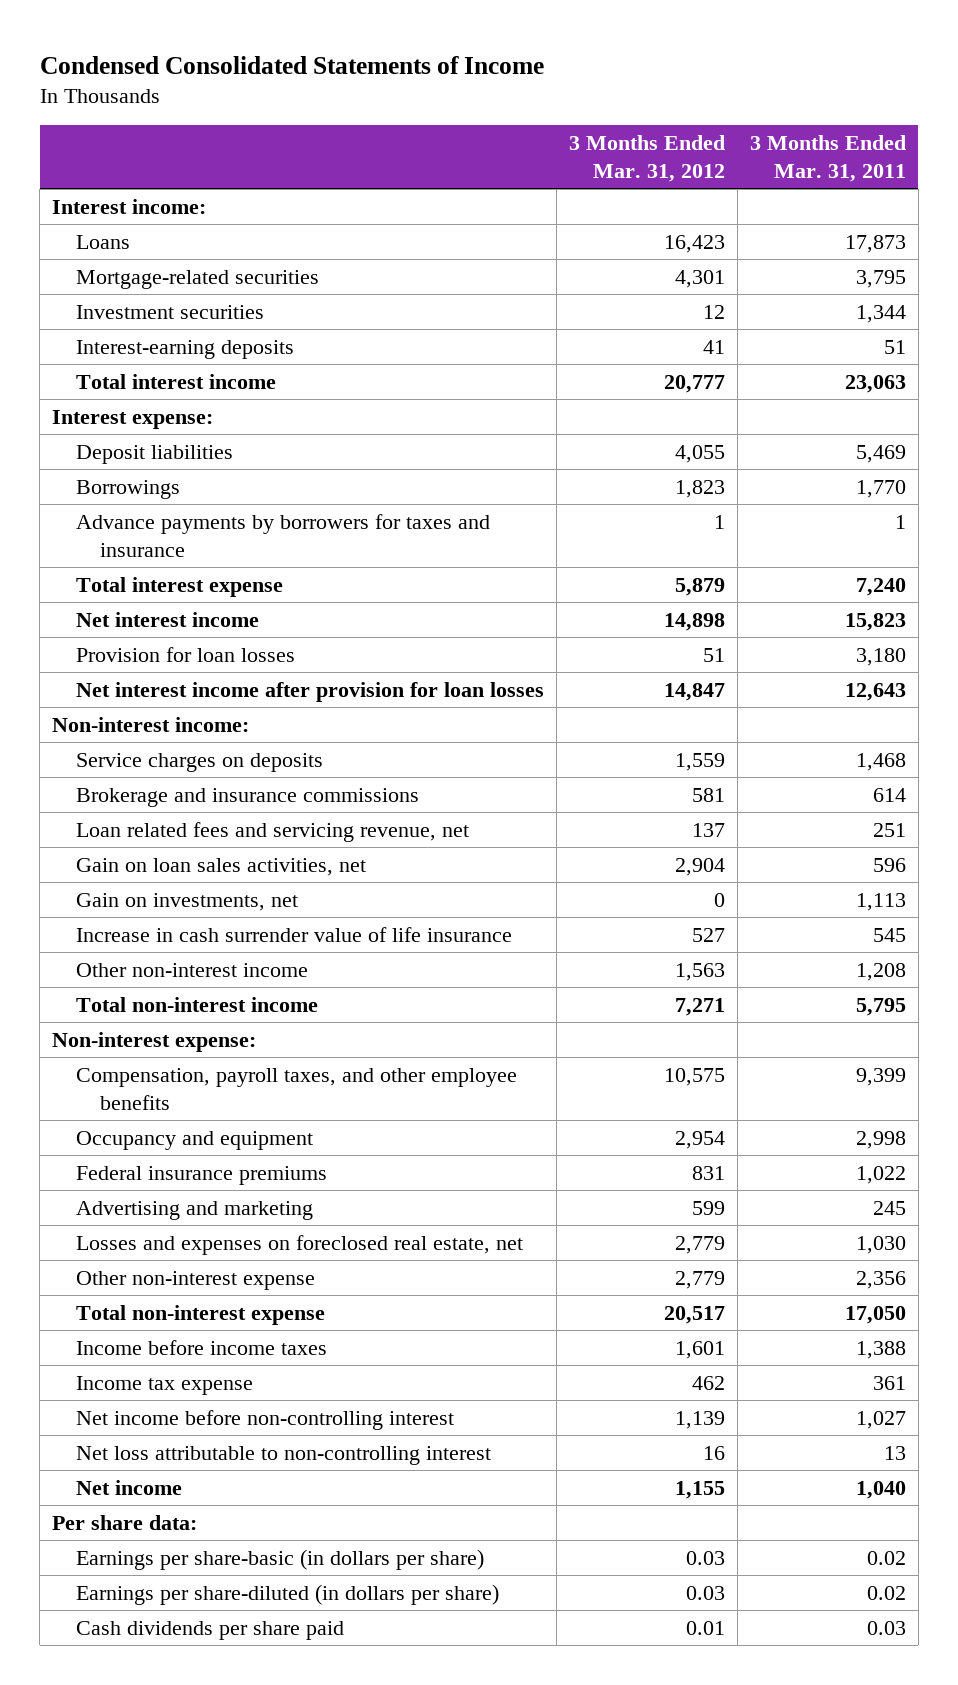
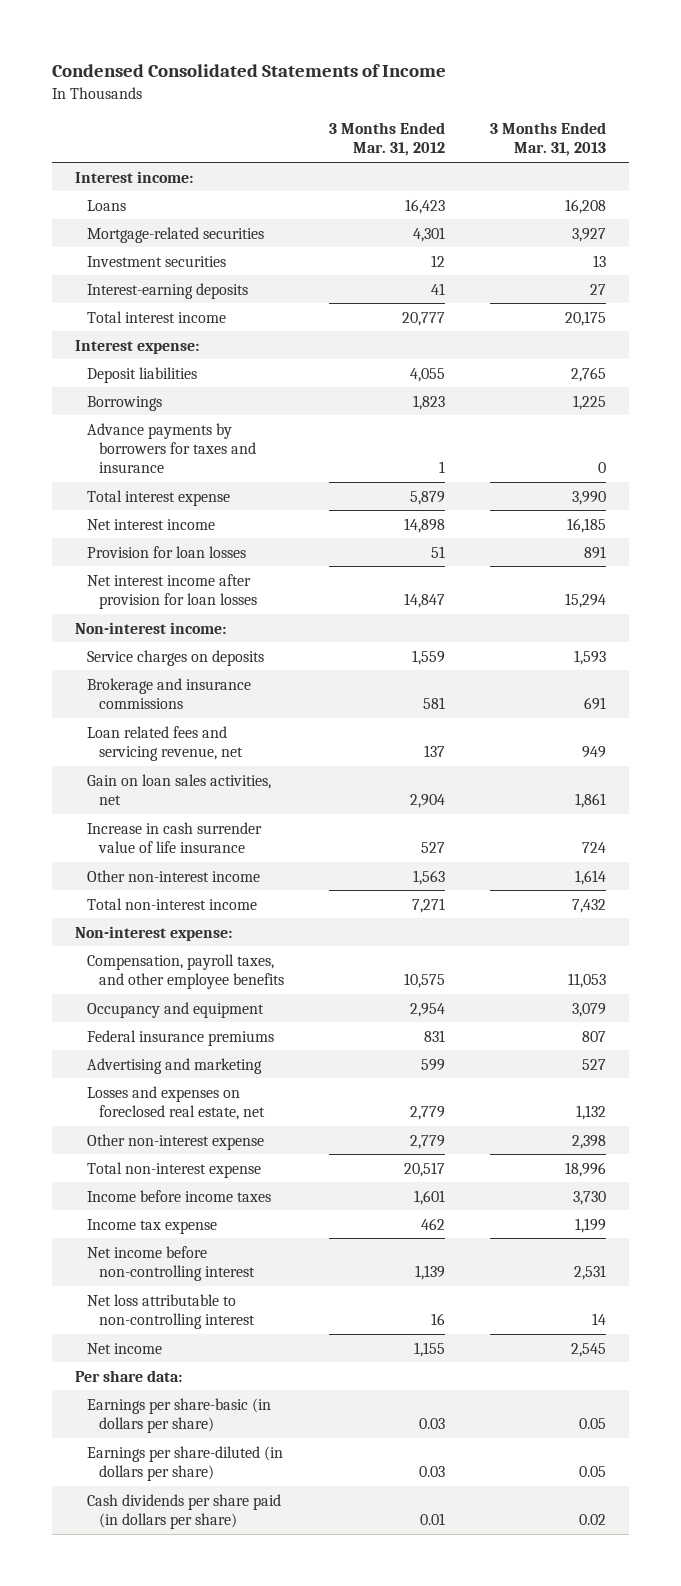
- | 3 Months Ended Mar. 31, 2012 | 3 Months Ended Mar. 31, 2011
+ | 3 Months Ended Mar. 31, 2012 | 3 Months Ended Mar. 31, 2013
- Gain on investments, net | 0 | 1,113
- Cash dividends per share paid | 0.01 | 0.03
+ Cash dividends per share paid (in dollars per share) | 0.01 | 0.02

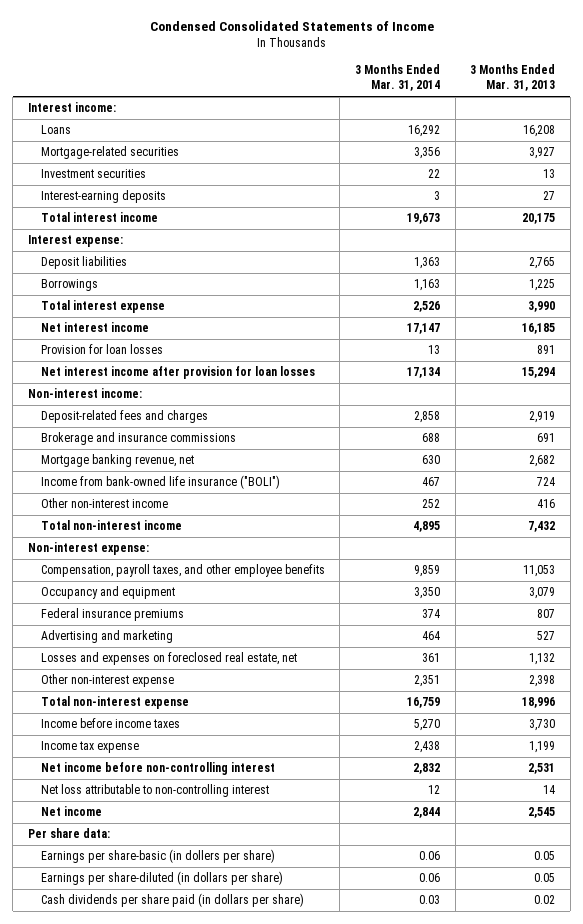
- | 3 Months Ended Mar. 31, 2012 | 3 Months Ended Mar. 31, 2013
+ | 3 Months Ended Mar. 31, 2014 | 3 Months Ended Mar. 31, 2013
- Advance payments by borrowers for taxes and insurance | 1 | 0
- Service charges on deposits | 1,559 | 1,593
+ Deposit-related fees and charges | 2,858 | 2,919
- Loan related fees and servicing revenue, net | 137 | 949
- Gain on loan sales activities, net | 2,904 | 1,861
- Increase in cash surrender value of life insurance | 527 | 724
- Other non-interest income | 1,563 | 1,614
+ Mortgage banking revenue, net | 630 | 2,682
+ Income from bank-owned life insurance ("BOLI") | 467 | 724
+ Other non-interest income | 252 | 416
- Earnings per share-basic (in dollars per share) | 0.03 | 0.05
+ Earnings per share-basic (in dollers per share) | 0.06 | 0.05

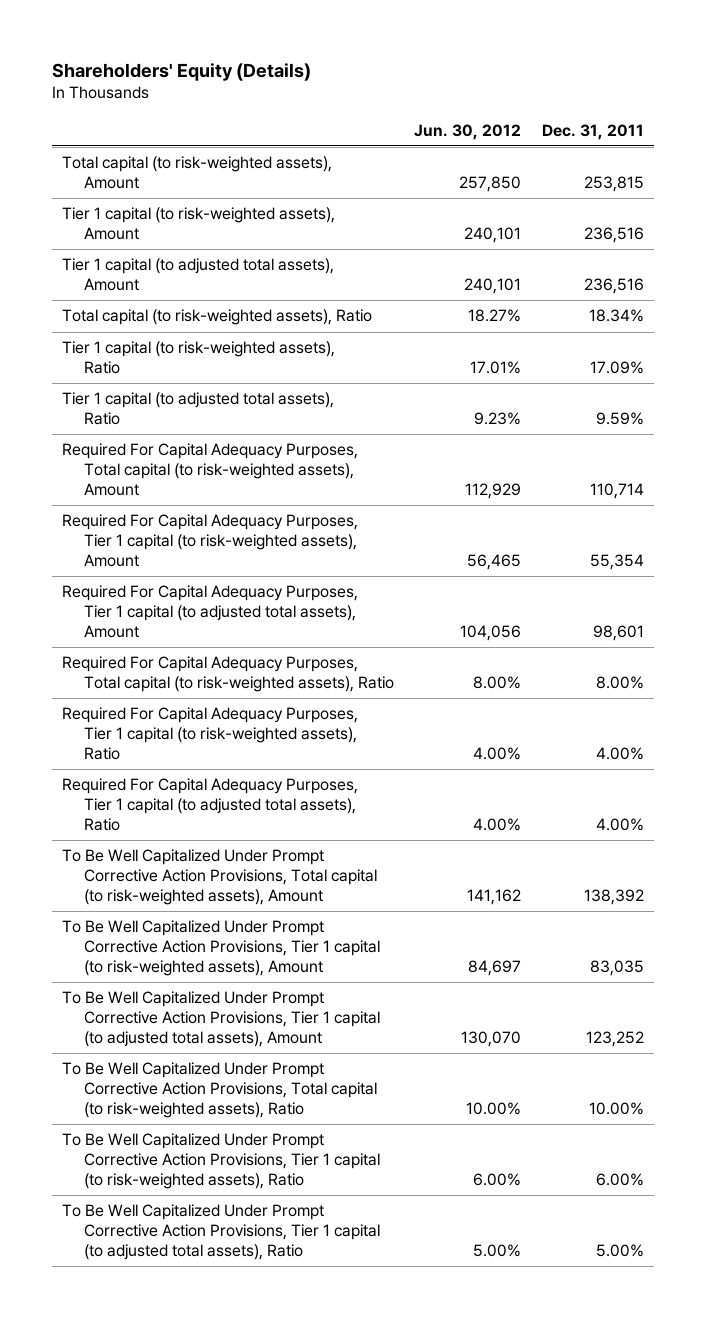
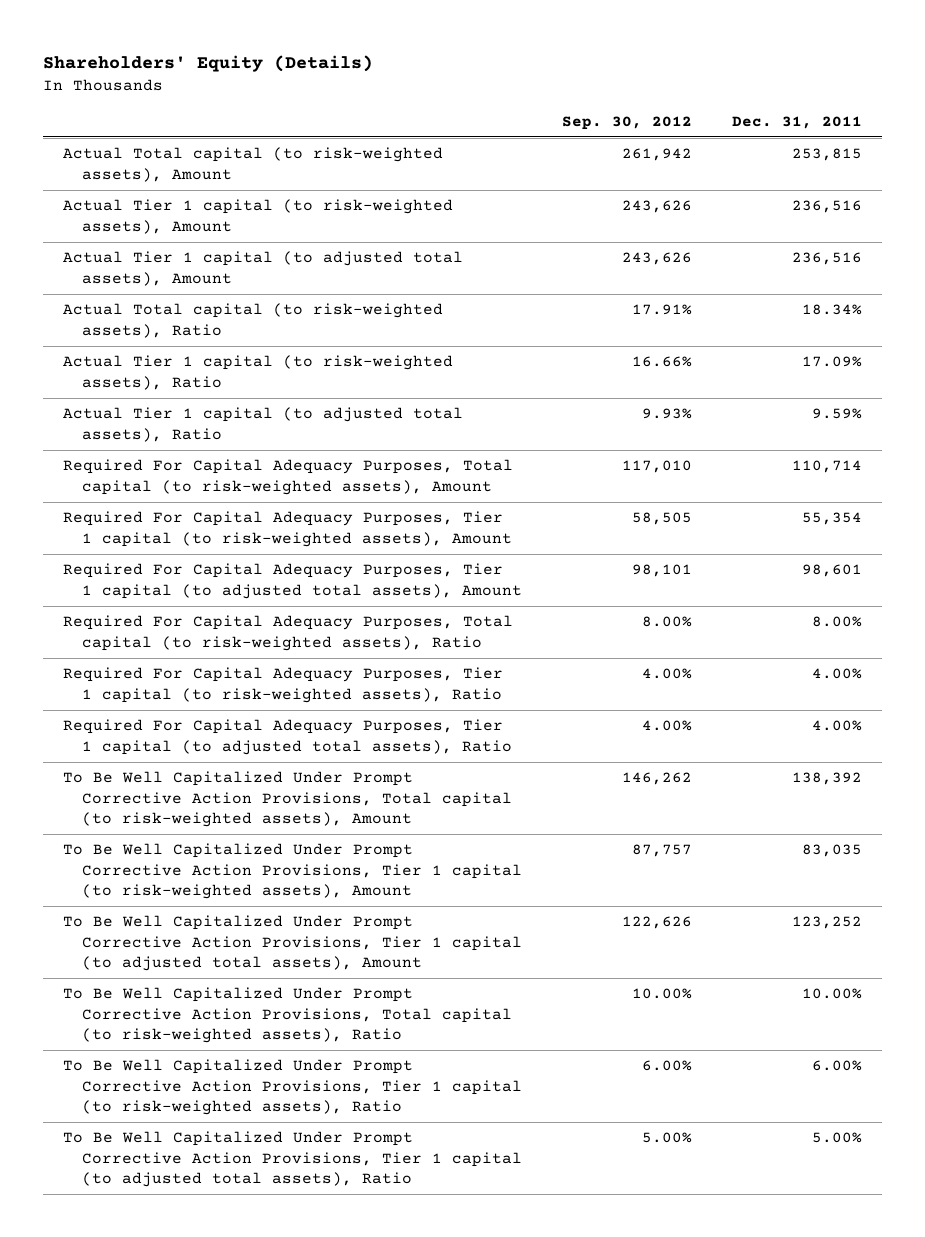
- | Jun. 30, 2012 | Dec. 31, 2011
+ | Sep. 30, 2012 | Dec. 31, 2011
- Total capital (to risk-weighted assets), Amount | 257,850 | 253,815
- Tier 1 capital (to risk-weighted assets), Amount | 240,101 | 236,516
- Tier 1 capital (to adjusted total assets), Amount | 240,101 | 236,516
- Total capital (to risk-weighted assets), Ratio | 18.27% | 18.34%
- Tier 1 capital (to risk-weighted assets), Ratio | 17.01% | 17.09%
- Tier 1 capital (to adjusted total assets), Ratio | 9.23% | 9.59%
+ Actual Total capital (to risk-weighted assets), Amount | 261,942 | 253,815
+ Actual Tier 1 capital (to risk-weighted assets), Amount | 243,626 | 236,516
+ Actual Tier 1 capital (to adjusted total assets), Amount | 243,626 | 236,516
+ Actual Total capital (to risk-weighted assets), Ratio | 17.91% | 18.34%
+ Actual Tier 1 capital (to risk-weighted assets), Ratio | 16.66% | 17.09%
+ Actual Tier 1 capital (to adjusted total assets), Ratio | 9.93% | 9.59%

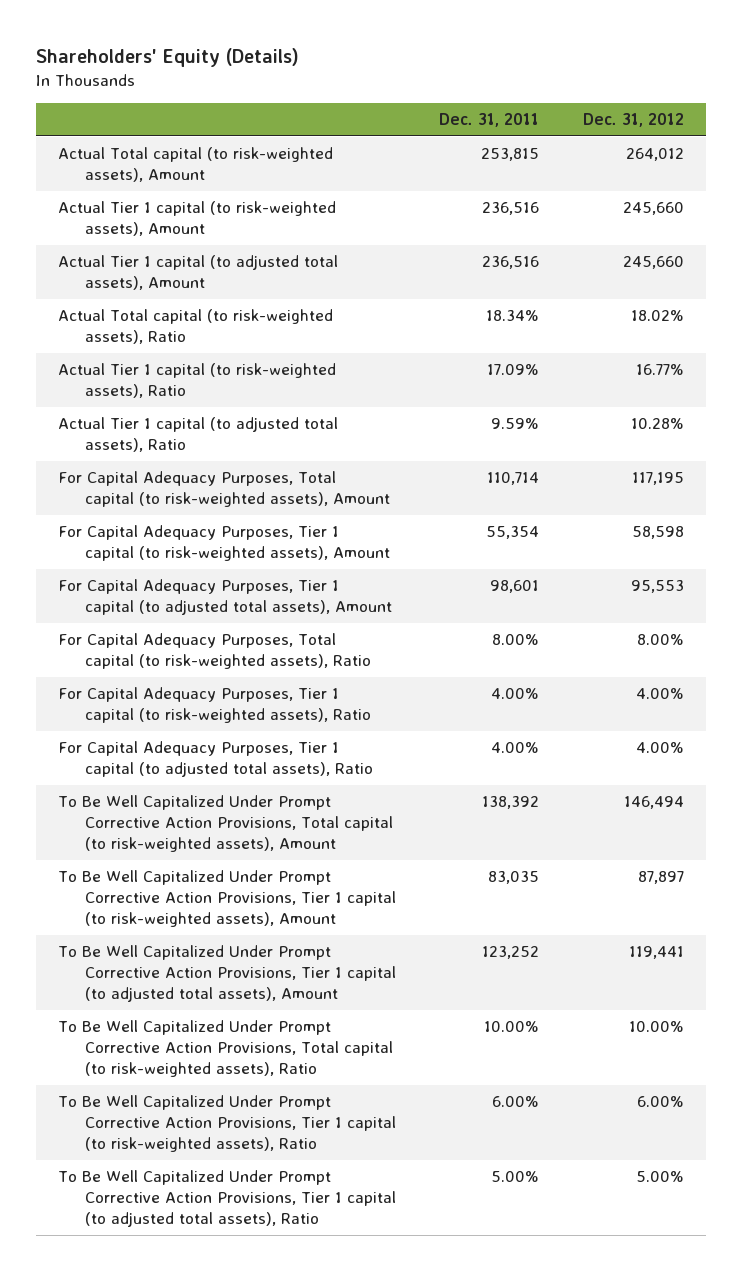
- | Sep. 30, 2012 | Dec. 31, 2011
+ | Dec. 31, 2011 | Dec. 31, 2012
- Required For Capital Adequacy Purposes, Total capital (to risk-weighted assets), Amount | 117,010 | 110,714
- Required For Capital Adequacy Purposes, Tier 1 capital (to risk-weighted assets), Amount | 58,505 | 55,354
- Required For Capital Adequacy Purposes, Tier 1 capital (to adjusted total assets), Amount | 98,101 | 98,601
- Required For Capital Adequacy Purposes, Total capital (to risk-weighted assets), Ratio | 8.00% | 8.00%
- Required For Capital Adequacy Purposes, Tier 1 capital (to risk-weighted assets), Ratio | 4.00% | 4.00%
- Required For Capital Adequacy Purposes, Tier 1 capital (to adjusted total assets), Ratio | 4.00% | 4.00%
+ For Capital Adequacy Purposes, Total capital (to risk-weighted assets), Amount | 110,714 | 117,195
+ For Capital Adequacy Purposes, Tier 1 capital (to risk-weighted assets), Amount | 55,354 | 58,598
+ For Capital Adequacy Purposes, Tier 1 capital (to adjusted total assets), Amount | 98,601 | 95,553
+ For Capital Adequacy Purposes, Total capital (to risk-weighted assets), Ratio | 8.00% | 8.00%
+ For Capital Adequacy Purposes, Tier 1 capital (to risk-weighted assets), Ratio | 4.00% | 4.00%
+ For Capital Adequacy Purposes, Tier 1 capital (to adjusted total assets), Ratio | 4.00% | 4.00%

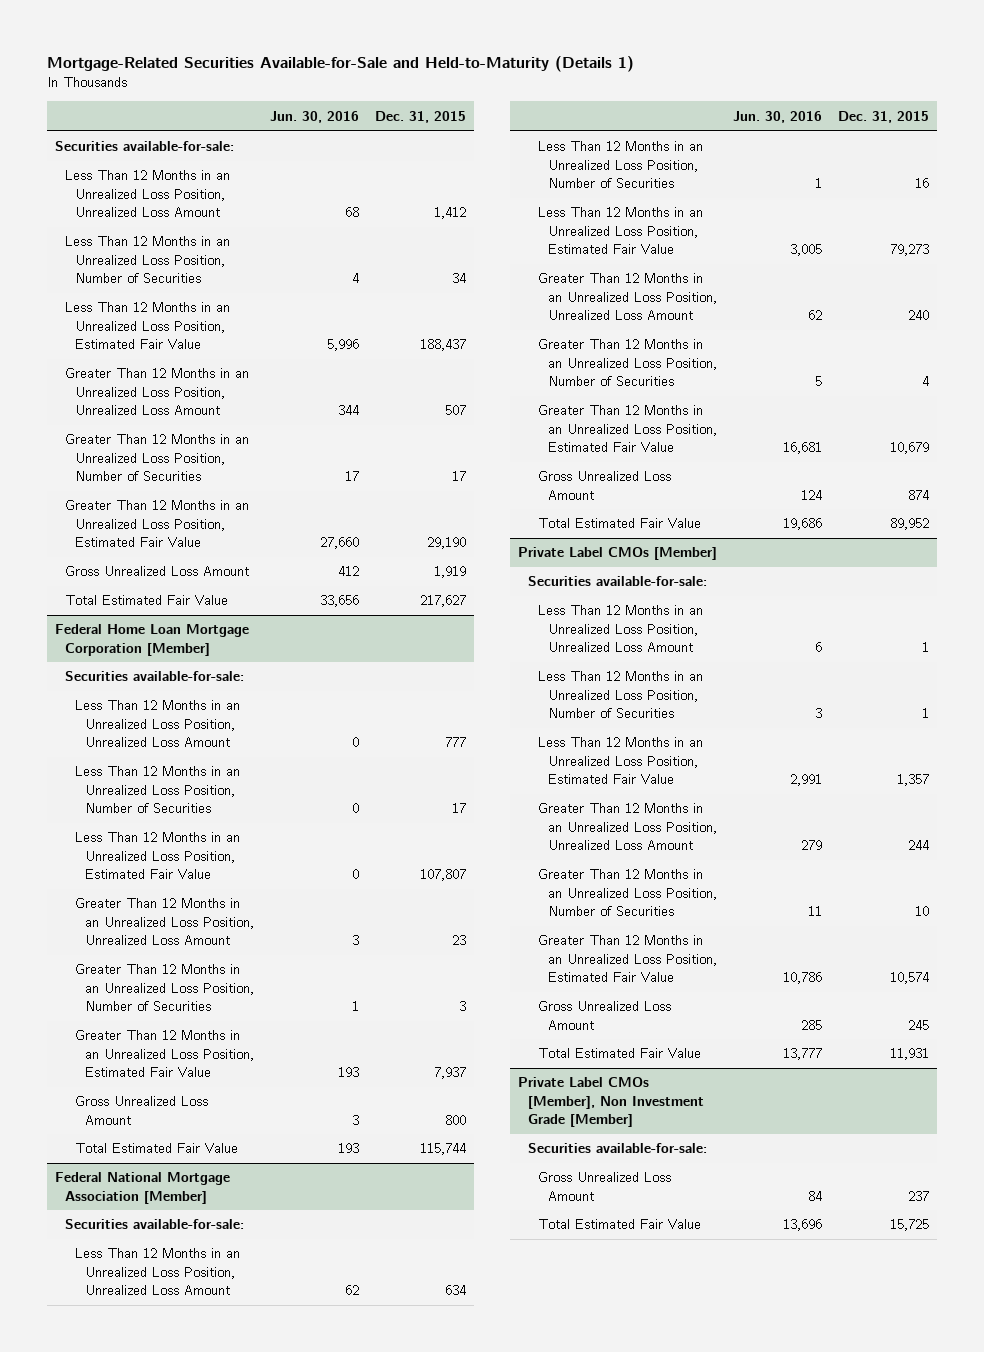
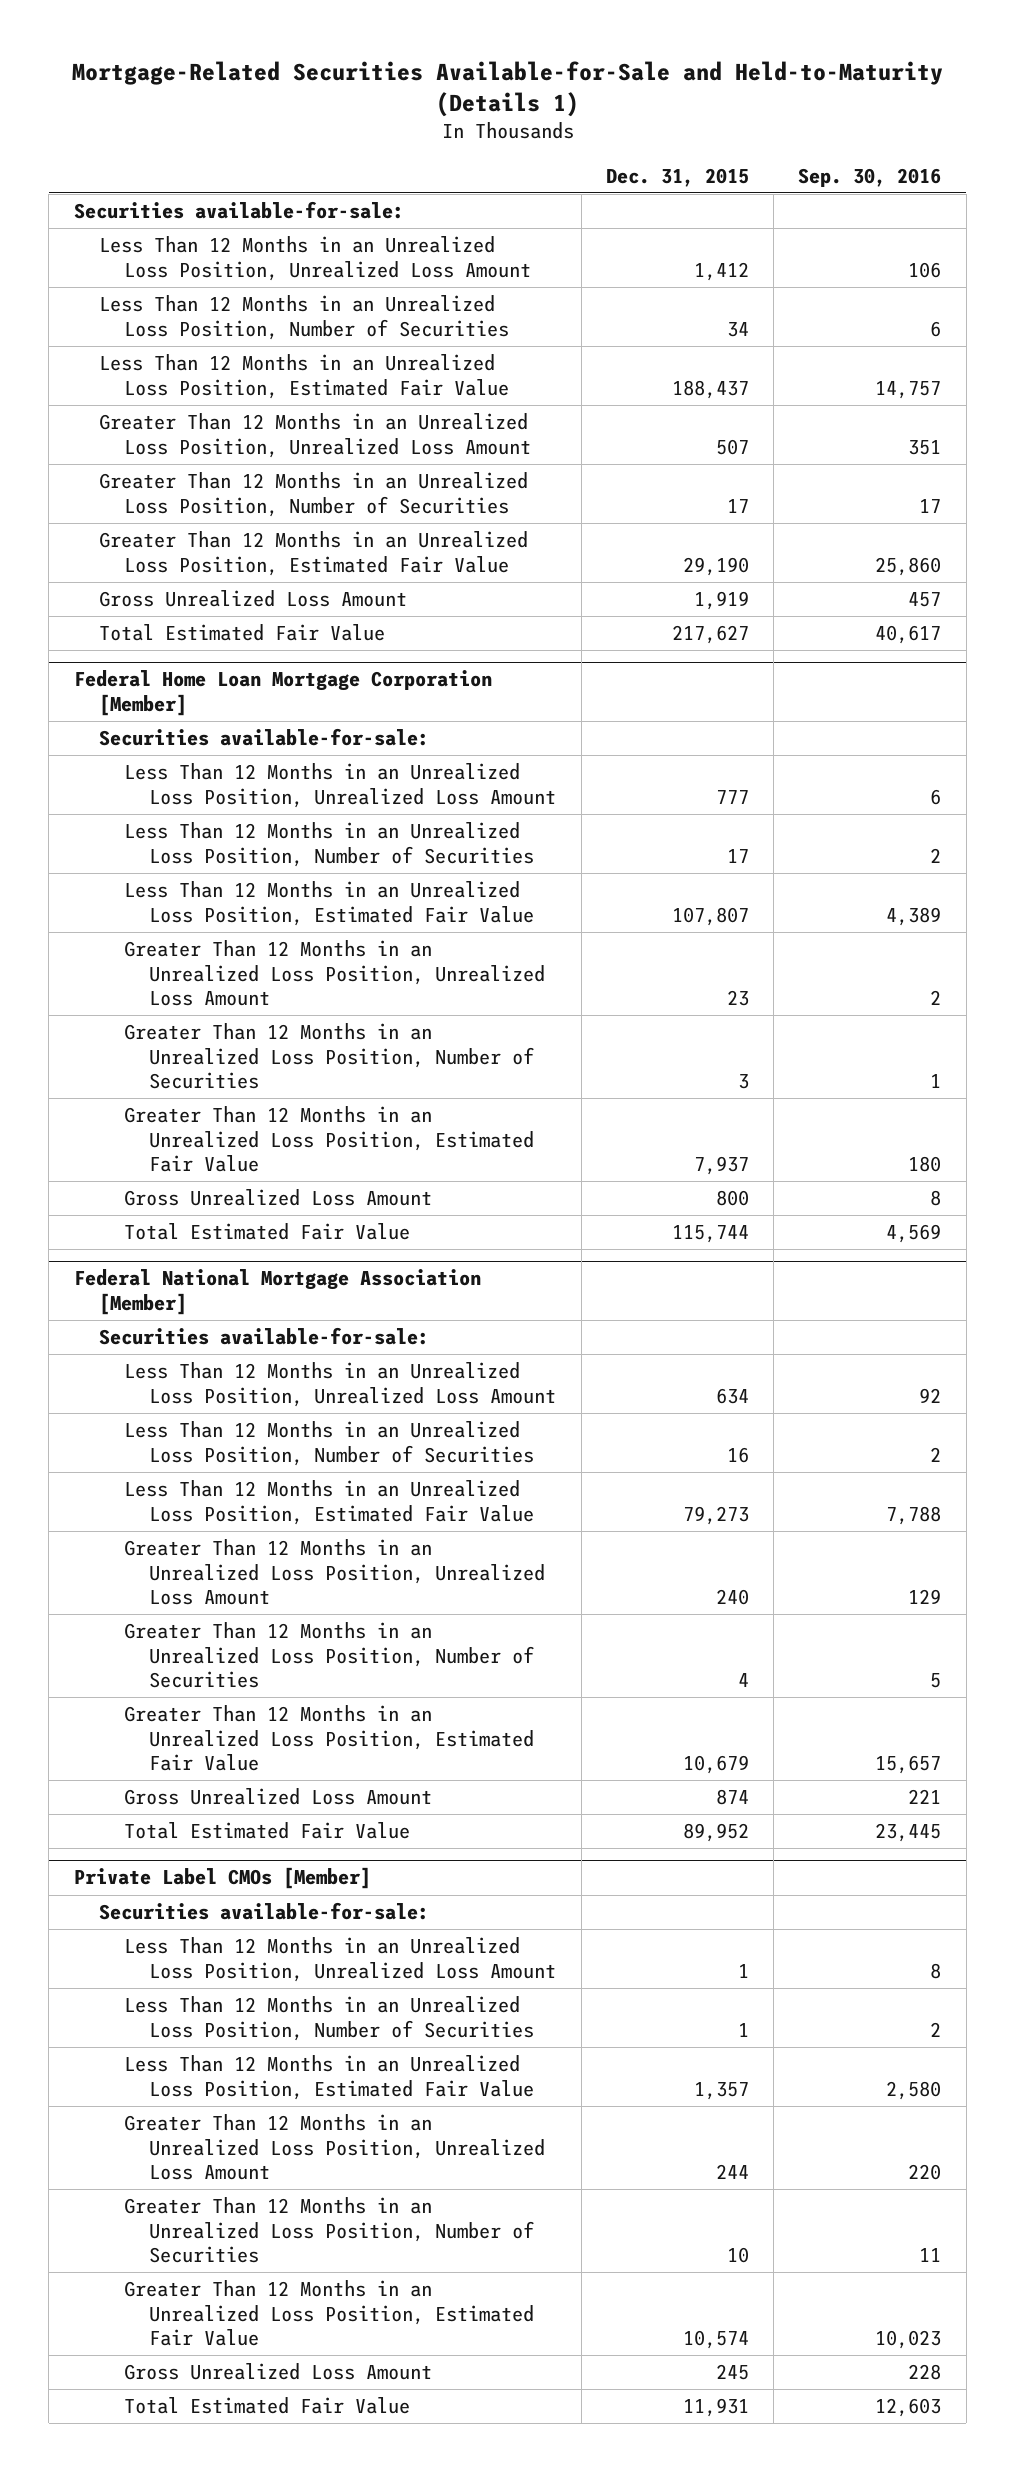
- | Jun. 30, 2016 | Dec. 31, 2015
+ | Dec. 31, 2015 | Sep. 30, 2016
- Private Label CMOs [Member], Non Investment Grade [Member]
- Securities available-for-sale:
- Gross Unrealized Loss Amount | 84 | 237
- Total Estimated Fair Value | 13,696 | 15,725

